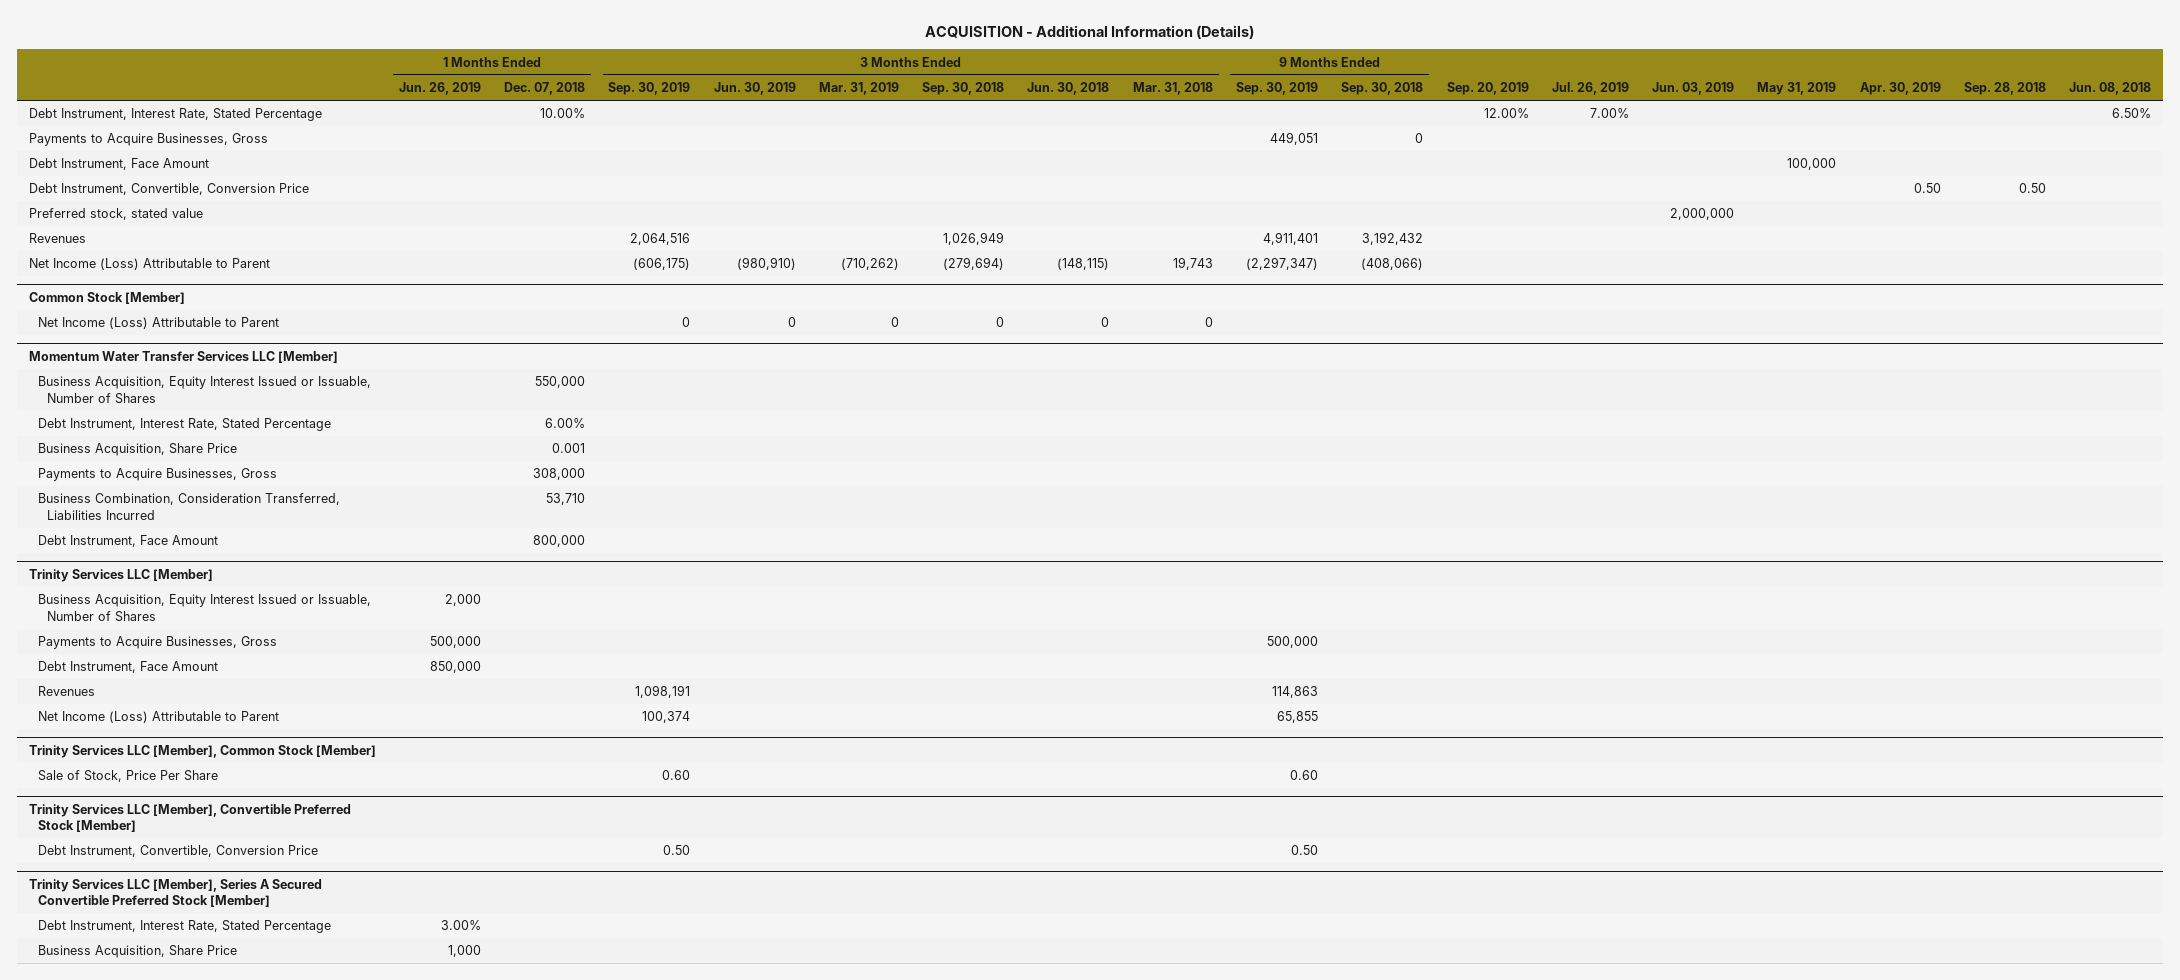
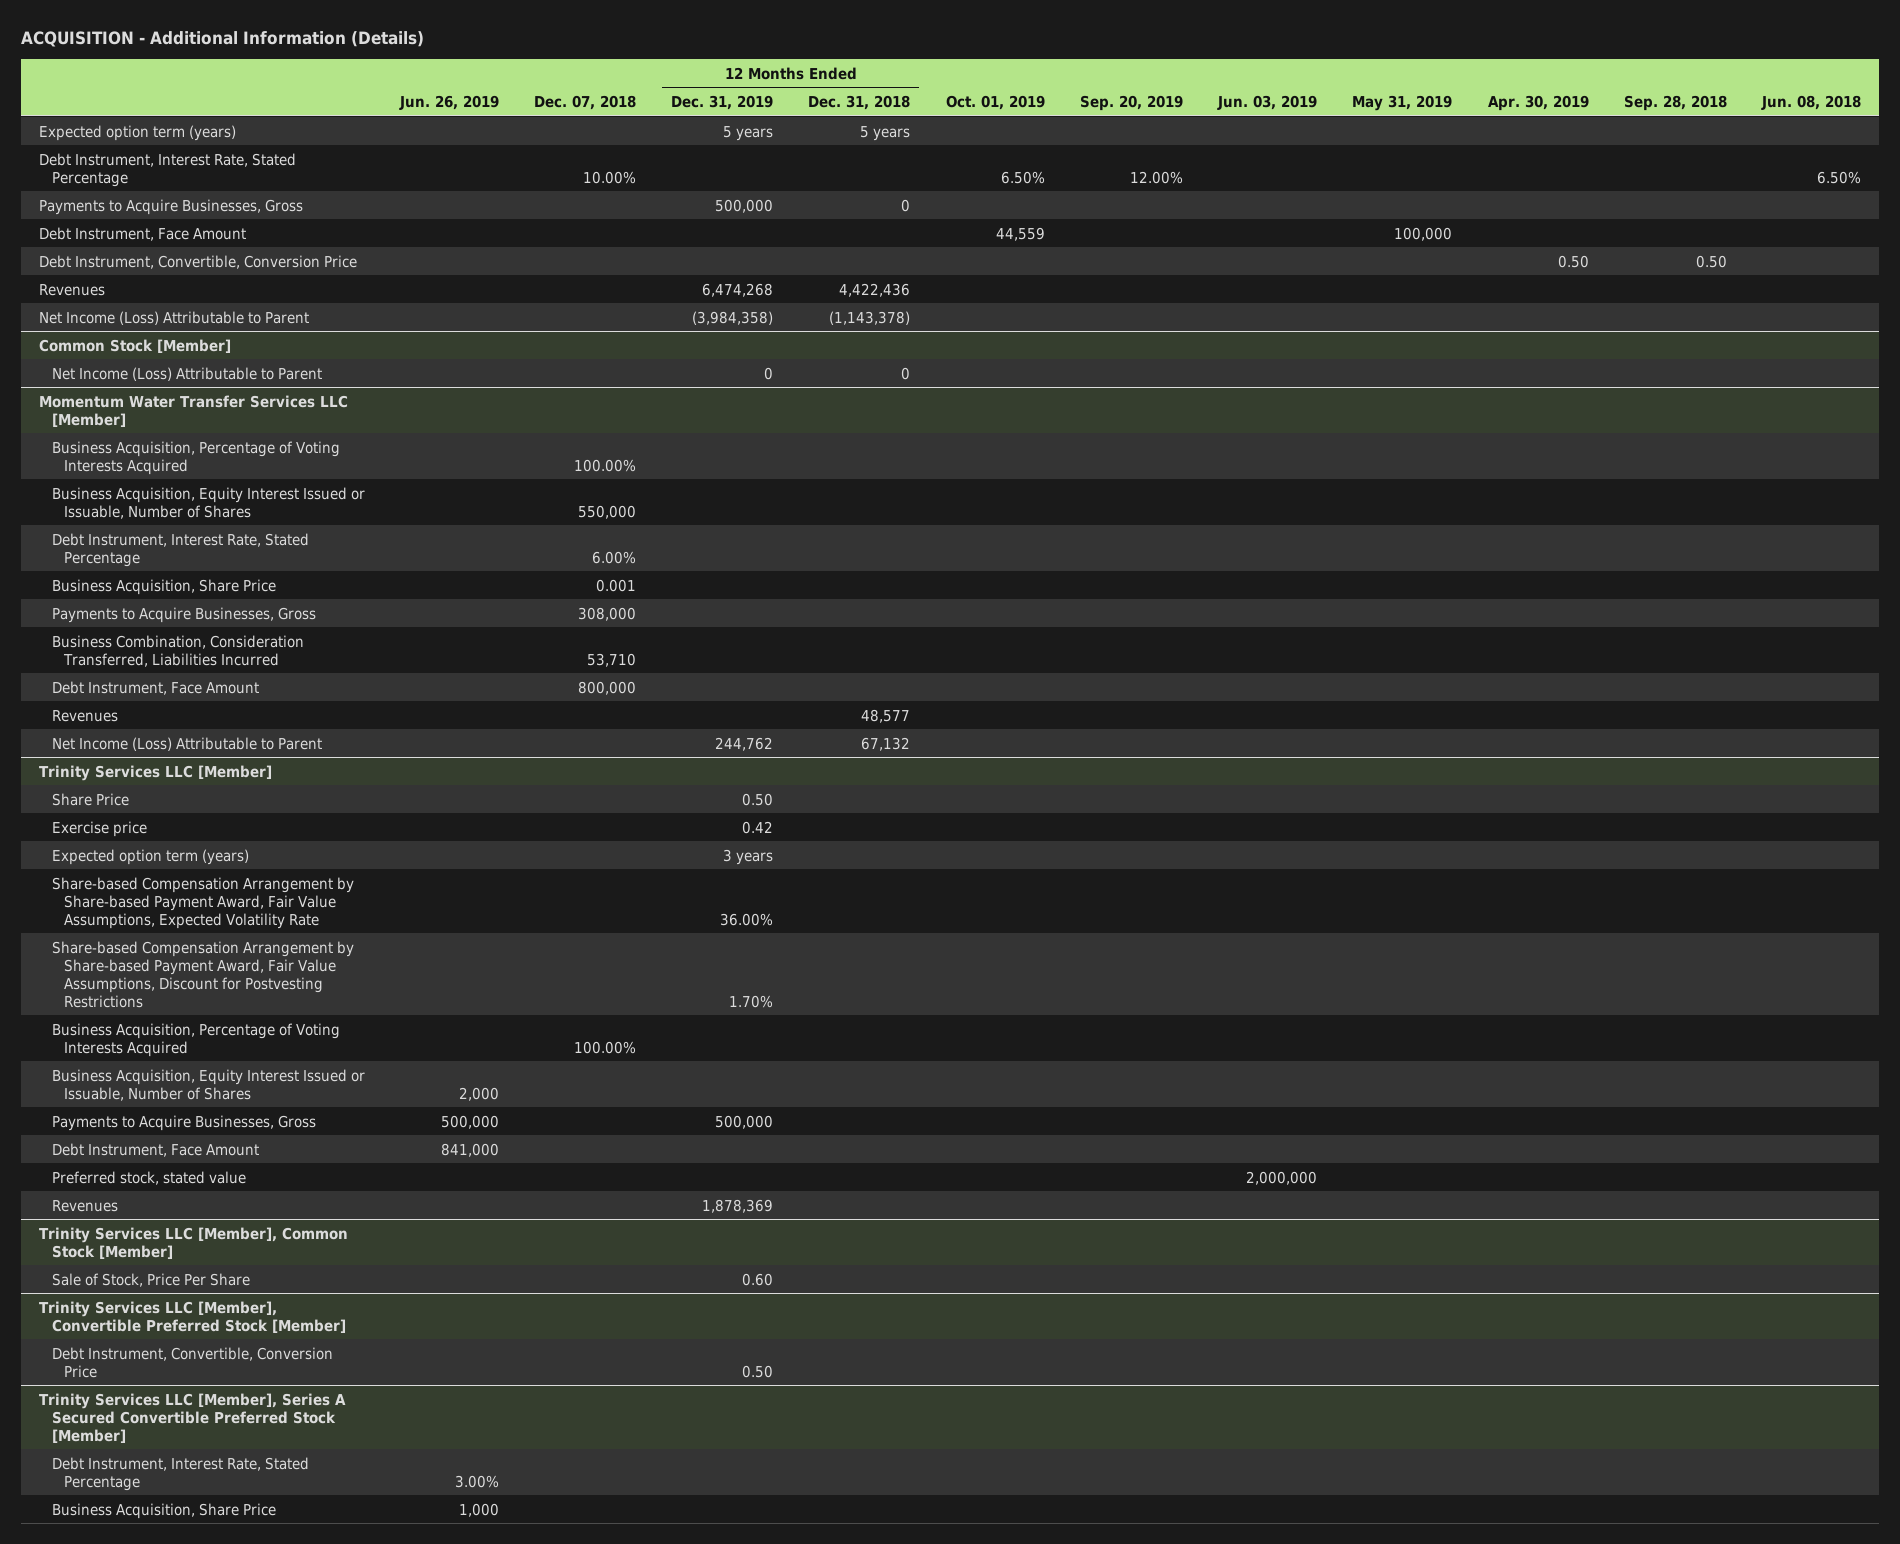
- | 1 Months Ended Jun. 26, 2019 | 1 Months Ended Dec. 07, 2018 | 3 Months Ended Sep. 30, 2019 | 3 Months Ended Jun. 30, 2019 | 3 Months Ended Mar. 31, 2019 | 3 Months Ended Sep. 30, 2018 | 3 Months Ended Jun. 30, 2018 | 3 Months Ended Mar. 31, 2018 | 9 Months Ended Sep. 30, 2019 | 9 Months Ended Sep. 30, 2018 | Sep. 20, 2019 | Jul. 26, 2019 | Jun. 03, 2019 | May 31, 2019 | Apr. 30, 2019 | Sep. 28, 2018 | Jun. 08, 2018
+ | Jun. 26, 2019 | Dec. 07, 2018 | 12 Months Ended Dec. 31, 2019 | 12 Months Ended Dec. 31, 2018 | Oct. 01, 2019 | Sep. 20, 2019 | Jun. 03, 2019 | May 31, 2019 | Apr. 30, 2019 | Sep. 28, 2018 | Jun. 08, 2018
+ Expected option term (years) | | | 5 years | 5 years | | | | | | |
- Preferred stock, stated value | | | | | | | | | | | | | 2,000,000 | | | |
@ Momentum Water Transfer Services LLC [Member]
+ Business Acquisition, Percentage of Voting Interests Acquired | | 100.00% | | | | | | | | |
+ Revenues | | | | 48,577 | | | | | | |
+ Net Income (Loss) Attributable to Parent | | | 244,762 | 67,132 | | | | | | |
@ Trinity Services LLC [Member]
+ Share Price | | | 0.50 | | | | | | | |
+ Exercise price | | | 0.42 | | | | | | | |
+ Expected option term (years) | | | 3 years | | | | | | | |
+ Share-based Compensation Arrangement by Share-based Payment Award, Fair Value Assumptions, Expected Volatility Rate | | | 36.00% | | | | | | | |
+ Share-based Compensation Arrangement by Share-based Payment Award, Fair Value Assumptions, Discount for Postvesting Restrictions | | | 1.70% | | | | | | | |
+ Business Acquisition, Percentage of Voting Interests Acquired | | 100.00% | | | | | | | | |
+ Preferred stock, stated value | | | | | | | 2,000,000 | | | |
- Net Income (Loss) Attributable to Parent | | | 100,374 | | | | | | 65,855 | | | | | | | |

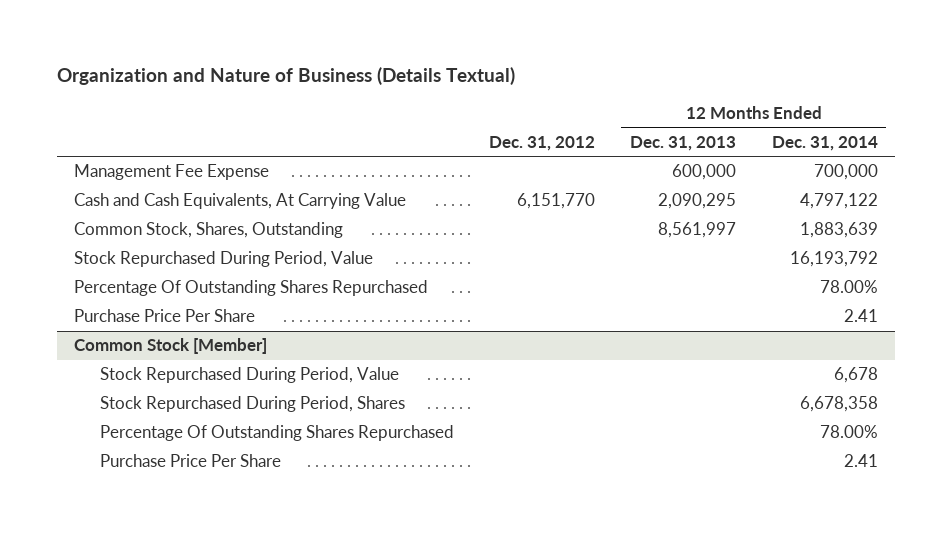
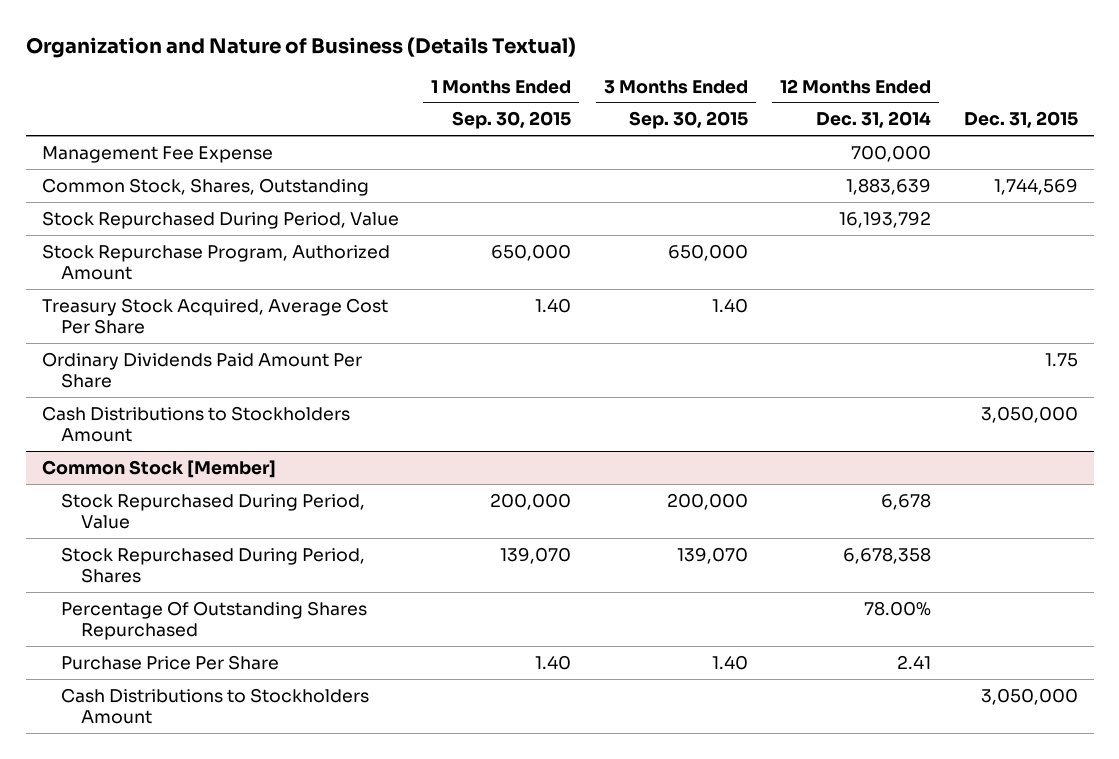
- | Dec. 31, 2012 | 12 Months Ended Dec. 31, 2013 | 12 Months Ended Dec. 31, 2014
+ | 1 Months Ended Sep. 30, 2015 | 3 Months Ended Sep. 30, 2015 | 12 Months Ended Dec. 31, 2014 | Dec. 31, 2015
- Cash and Cash Equivalents, At Carrying Value | 6,151,770 | 2,090,295 | 4,797,122
- Percentage Of Outstanding Shares Repurchased | | | 78.00%
- Purchase Price Per Share | | | 2.41
+ Stock Repurchase Program, Authorized Amount | 650,000 | 650,000 | |
+ Treasury Stock Acquired, Average Cost Per Share | 1.40 | 1.40 | |
+ Ordinary Dividends Paid Amount Per Share | | | | 1.75
+ Cash Distributions to Stockholders Amount | | | | 3,050,000
@ Common Stock [Member]
+ Cash Distributions to Stockholders Amount | | | | 3,050,000

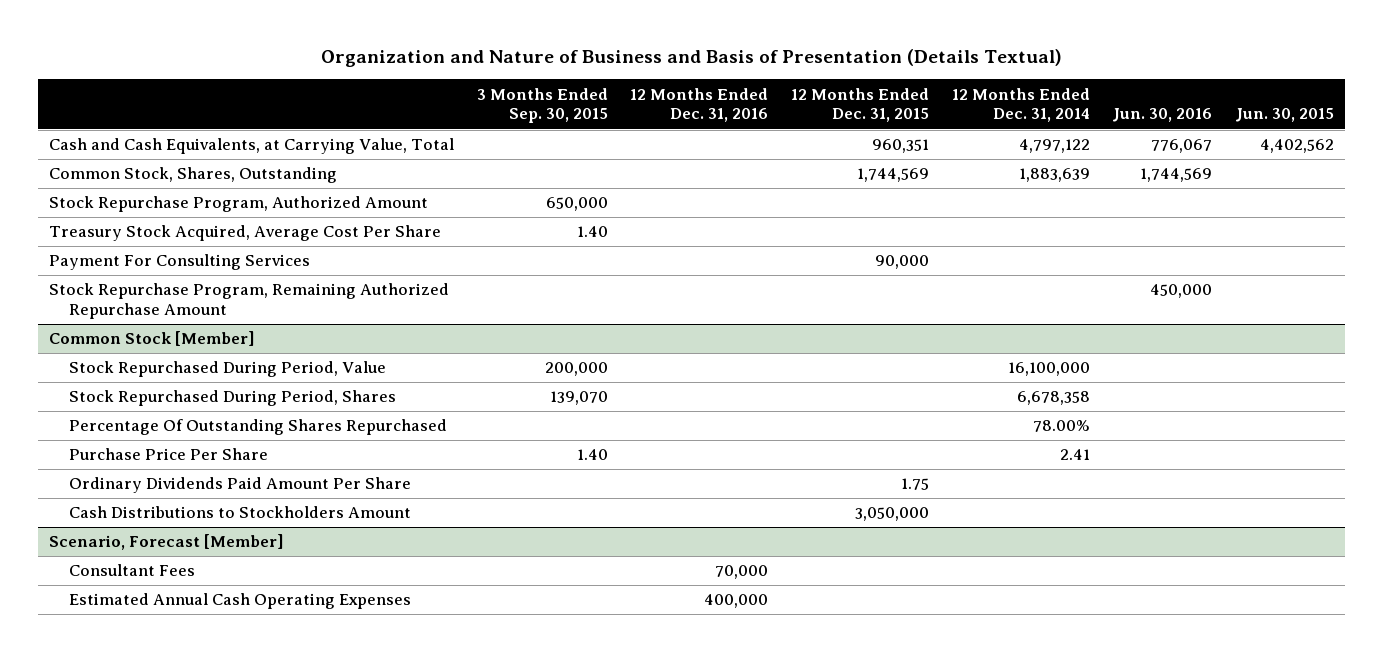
- Organization and Nature of Business (Details Textual)
+ Organization and Nature of Business and Basis of Presentation (Details Textual)
- | 1 Months Ended Sep. 30, 2015 | 3 Months Ended Sep. 30, 2015 | 12 Months Ended Dec. 31, 2014 | Dec. 31, 2015
+ | 3 Months Ended Sep. 30, 2015 | 12 Months Ended Dec. 31, 2016 | 12 Months Ended Dec. 31, 2015 | 12 Months Ended Dec. 31, 2014 | Jun. 30, 2016 | Jun. 30, 2015
- Management Fee Expense | | | 700,000 |
+ Cash and Cash Equivalents, at Carrying Value, Total | | | 960,351 | 4,797,122 | 776,067 | 4,402,562
- Stock Repurchased During Period, Value | | | 16,193,792 |
- Ordinary Dividends Paid Amount Per Share | | | | 1.75
- Cash Distributions to Stockholders Amount | | | | 3,050,000
+ Payment For Consulting Services | | | 90,000 | | |
+ Stock Repurchase Program, Remaining Authorized Repurchase Amount | | | | | 450,000 |
@ Common Stock [Member]
- Stock Repurchased During Period, Value | 200,000 | 200,000 | 6,678 |
+ Stock Repurchased During Period, Value | 200,000 | | | 16,100,000 | |
+ Ordinary Dividends Paid Amount Per Share | | | 1.75 | | |
+ Scenario, Forecast [Member]
+ Consultant Fees | | 70,000 | | | |
+ Estimated Annual Cash Operating Expenses | | 400,000 | | | |

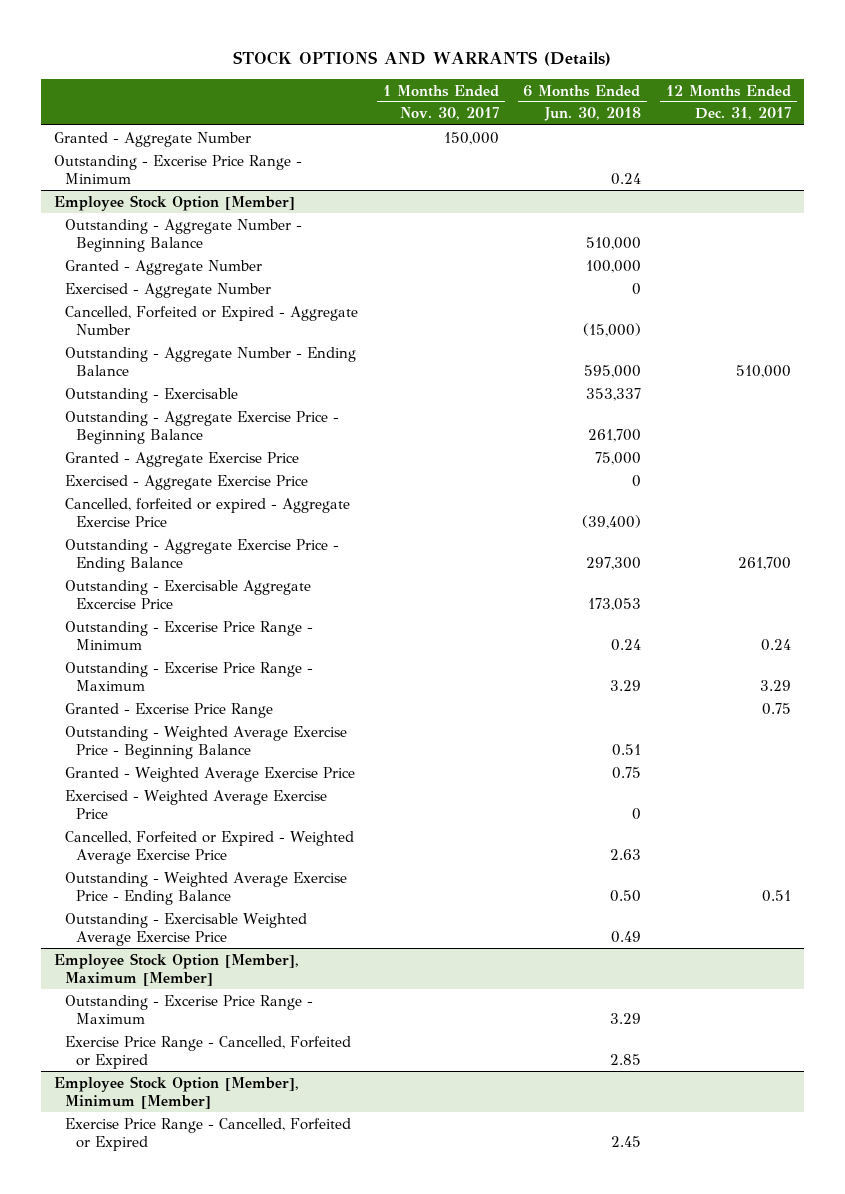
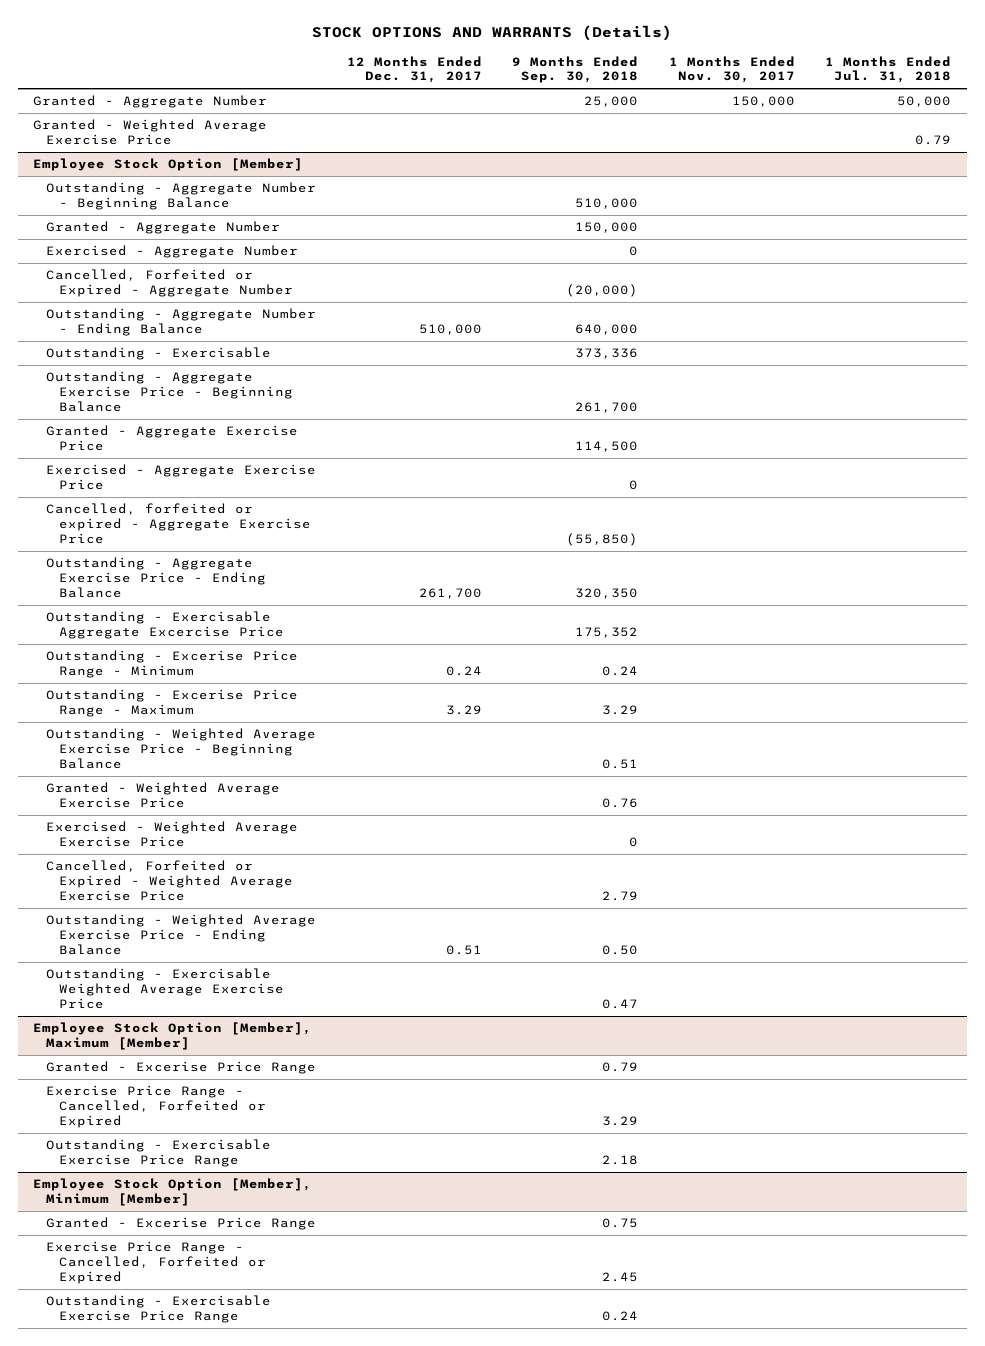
- | 1 Months Ended Nov. 30, 2017 | 6 Months Ended Jun. 30, 2018 | 12 Months Ended Dec. 31, 2017
+ | 12 Months Ended Dec. 31, 2017 | 9 Months Ended Sep. 30, 2018 | 1 Months Ended Nov. 30, 2017 | 1 Months Ended Jul. 31, 2018
- Outstanding - Excerise Price Range - Minimum | | 0.24 |
+ Granted - Weighted Average Exercise Price | | | | 0.79
@ Employee Stock Option [Member]
- Granted - Excerise Price Range | | | 0.75
@ Employee Stock Option [Member], Maximum [Member]
- Outstanding - Excerise Price Range - Maximum | | 3.29 |
+ Granted - Excerise Price Range | | 0.79 | |
+ Outstanding - Exercisable Exercise Price Range | | 2.18 | |
@ Employee Stock Option [Member], Minimum [Member]
+ Granted - Excerise Price Range | | 0.75 | |
+ Outstanding - Exercisable Exercise Price Range | | 0.24 | |

